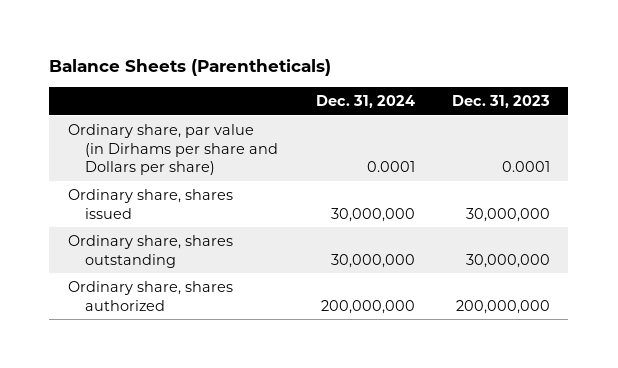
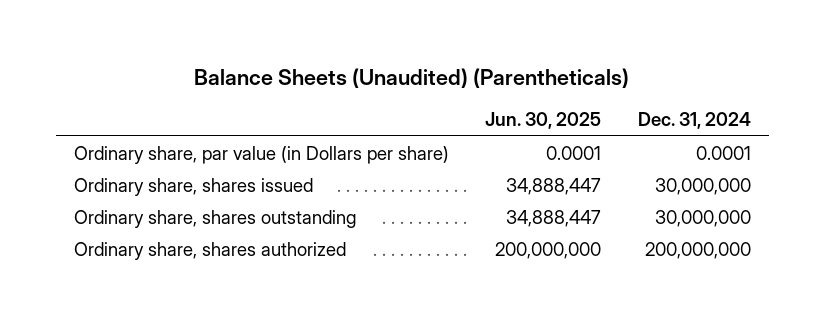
- Balance Sheets (Parentheticals)
+ Balance Sheets (Unaudited) (Parentheticals)
- | Dec. 31, 2024 | Dec. 31, 2023
+ | Jun. 30, 2025 | Dec. 31, 2024
- Ordinary share, par value (in Dirhams per share and Dollars per share) | 0.0001 | 0.0001
+ Ordinary share, par value (in Dollars per share) | 0.0001 | 0.0001

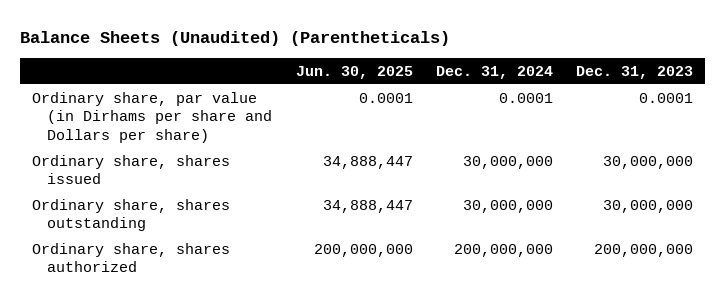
- | Jun. 30, 2025 | Dec. 31, 2024
+ | Jun. 30, 2025 | Dec. 31, 2024 | Dec. 31, 2023
- Ordinary share, par value (in Dollars per share) | 0.0001 | 0.0001
+ Ordinary share, par value (in Dirhams per share and Dollars per share) | 0.0001 | 0.0001 | 0.0001

